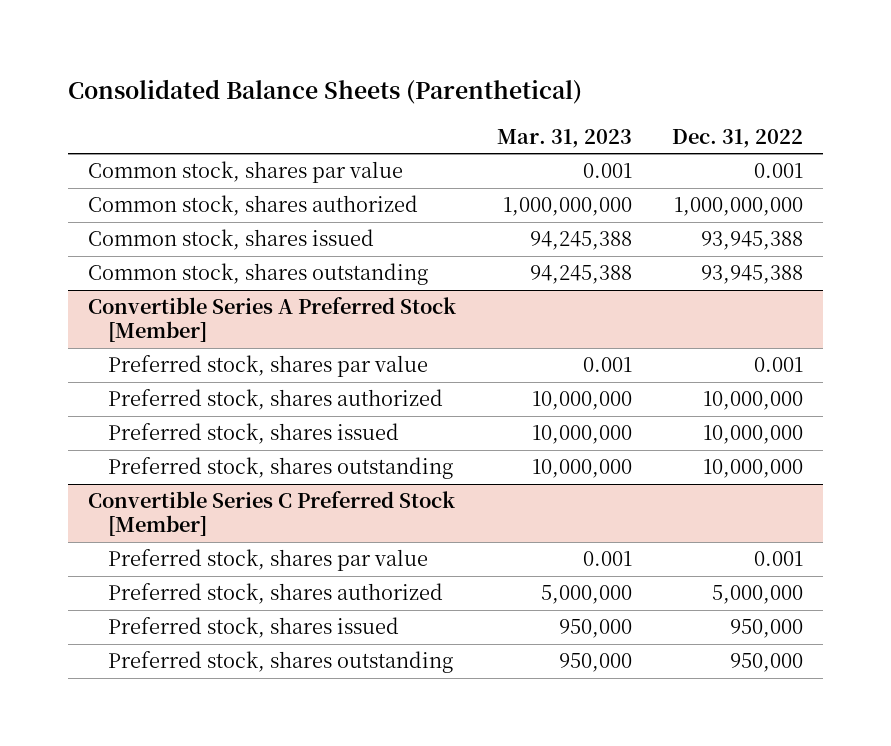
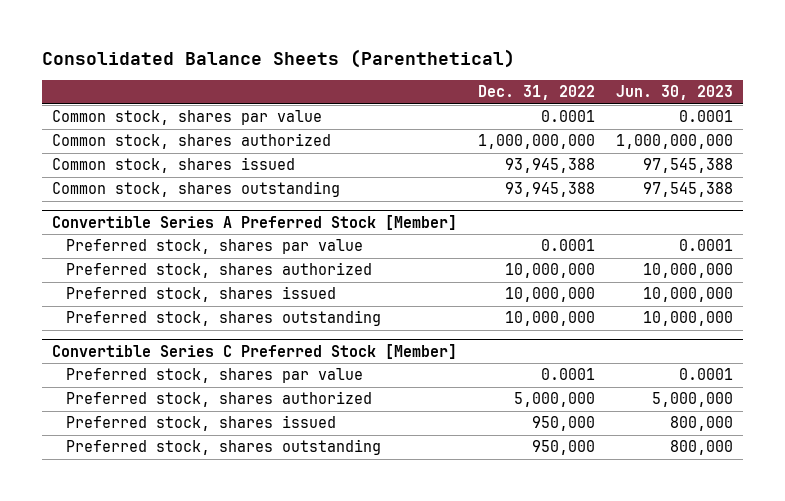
- | Mar. 31, 2023 | Dec. 31, 2022
+ | Dec. 31, 2022 | Jun. 30, 2023
- Common stock, shares par value | 0.001 | 0.001
+ Common stock, shares par value | 0.0001 | 0.0001
@ Convertible Series A Preferred Stock [Member]
- Preferred stock, shares par value | 0.001 | 0.001
+ Preferred stock, shares par value | 0.0001 | 0.0001
@ Convertible Series C Preferred Stock [Member]
- Preferred stock, shares par value | 0.001 | 0.001
+ Preferred stock, shares par value | 0.0001 | 0.0001

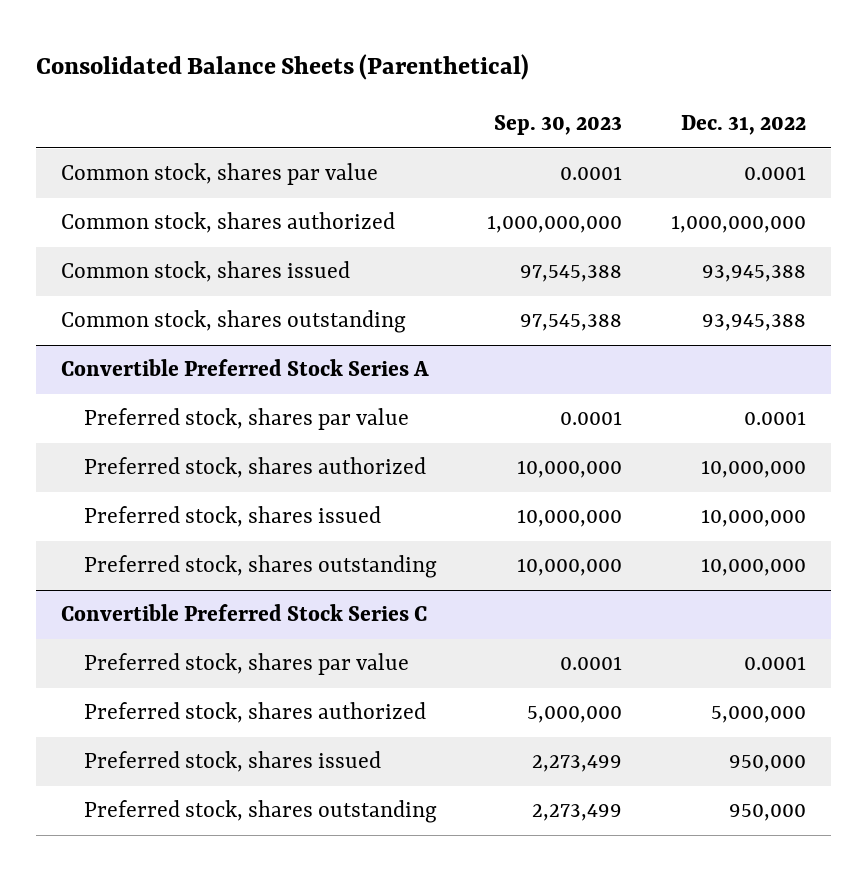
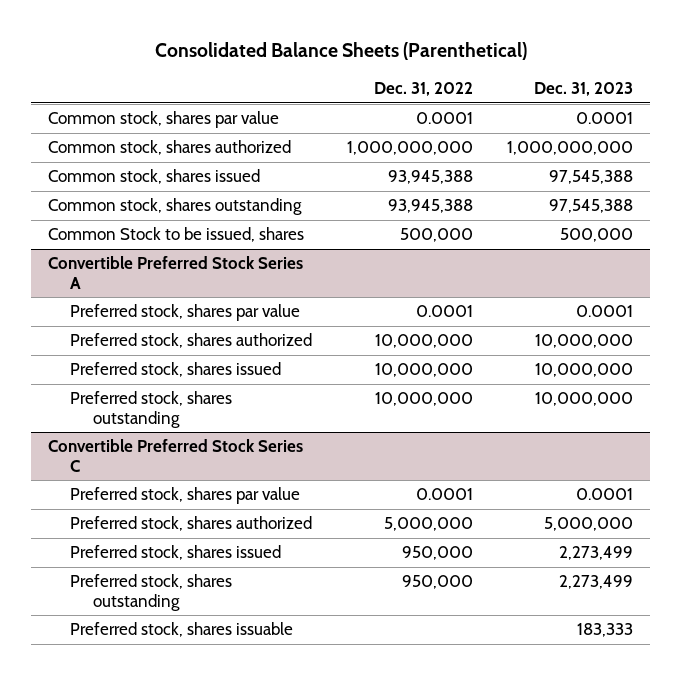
- | Sep. 30, 2023 | Dec. 31, 2022
+ | Dec. 31, 2022 | Dec. 31, 2023
+ Common Stock to be issued, shares | 500,000 | 500,000
@ Convertible Preferred Stock Series C
+ Preferred stock, shares issuable | | 183,333

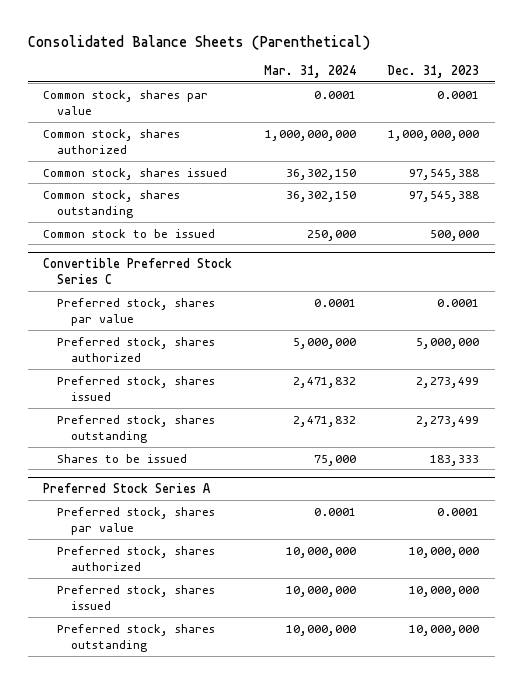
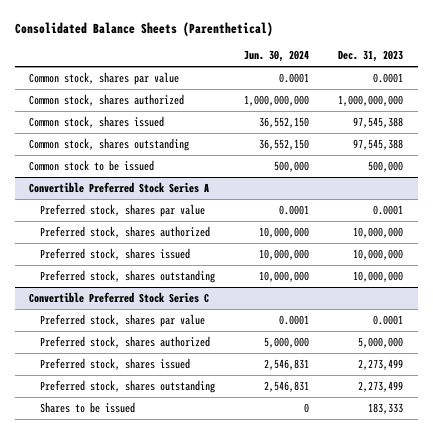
- | Mar. 31, 2024 | Dec. 31, 2023
+ | Jun. 30, 2024 | Dec. 31, 2023
+ Convertible Preferred Stock Series A
+ Preferred stock, shares par value | 0.0001 | 0.0001
+ Preferred stock, shares authorized | 10,000,000 | 10,000,000
+ Preferred stock, shares issued | 10,000,000 | 10,000,000
+ Preferred stock, shares outstanding | 10,000,000 | 10,000,000
- Preferred Stock Series A
- Preferred stock, shares par value | 0.0001 | 0.0001
- Preferred stock, shares authorized | 10,000,000 | 10,000,000
- Preferred stock, shares issued | 10,000,000 | 10,000,000
- Preferred stock, shares outstanding | 10,000,000 | 10,000,000

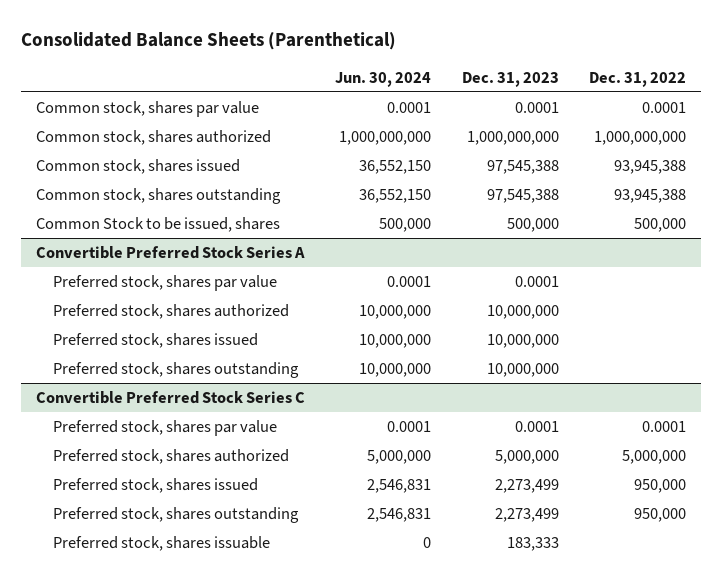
- | Jun. 30, 2024 | Dec. 31, 2023
+ | Jun. 30, 2024 | Dec. 31, 2023 | Dec. 31, 2022
- Common stock to be issued | 500,000 | 500,000
+ Common Stock to be issued, shares | 500,000 | 500,000 | 500,000
@ Convertible Preferred Stock Series C
- Shares to be issued | 0 | 183,333
+ Preferred stock, shares issuable | 0 | 183,333 |

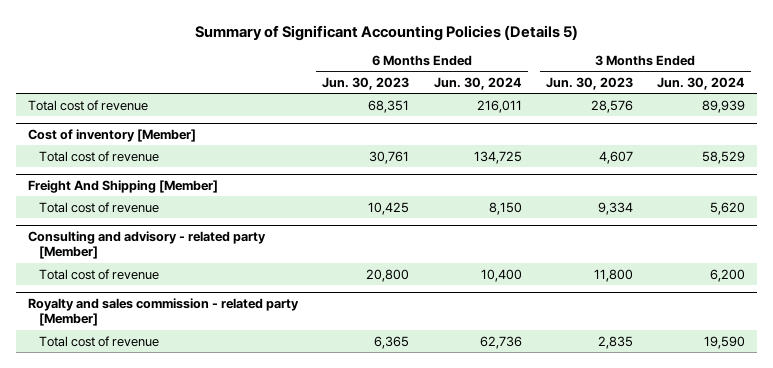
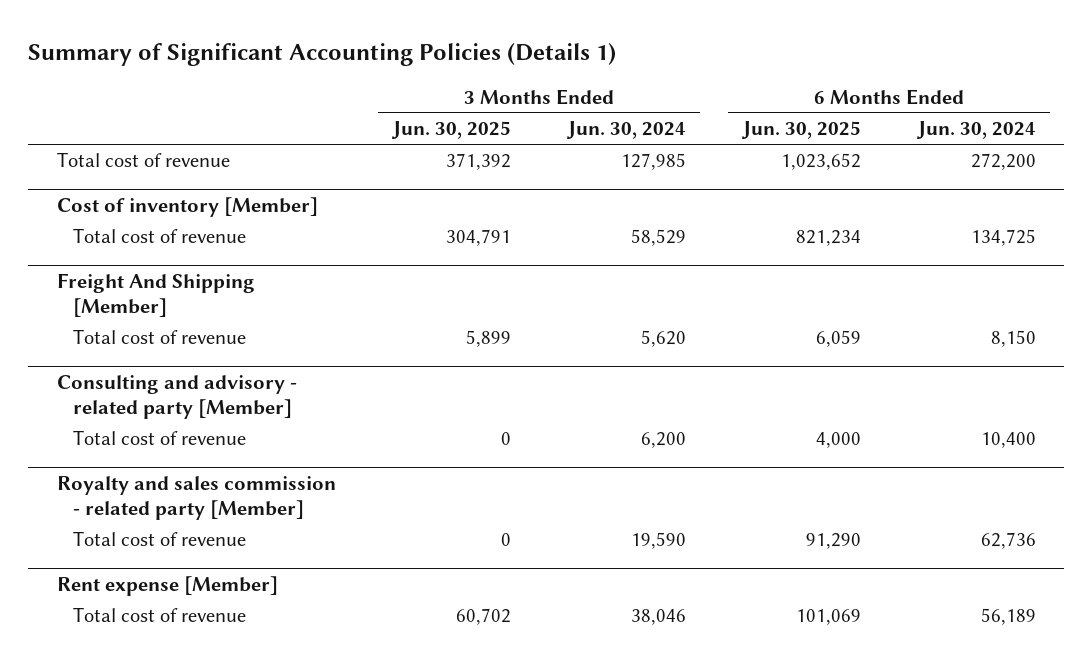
- Summary of Significant Accounting Policies (Details 5)
+ Summary of Significant Accounting Policies (Details 1)
- | 6 Months Ended Jun. 30, 2023 | 6 Months Ended Jun. 30, 2024 | 3 Months Ended Jun. 30, 2023 | 3 Months Ended Jun. 30, 2024
+ | 3 Months Ended Jun. 30, 2025 | 3 Months Ended Jun. 30, 2024 | 6 Months Ended Jun. 30, 2025 | 6 Months Ended Jun. 30, 2024
- Total cost of revenue | 68,351 | 216,011 | 28,576 | 89,939
+ Total cost of revenue | 371,392 | 127,985 | 1,023,652 | 272,200
+ Rent expense [Member]
+ Total cost of revenue | 60,702 | 38,046 | 101,069 | 56,189

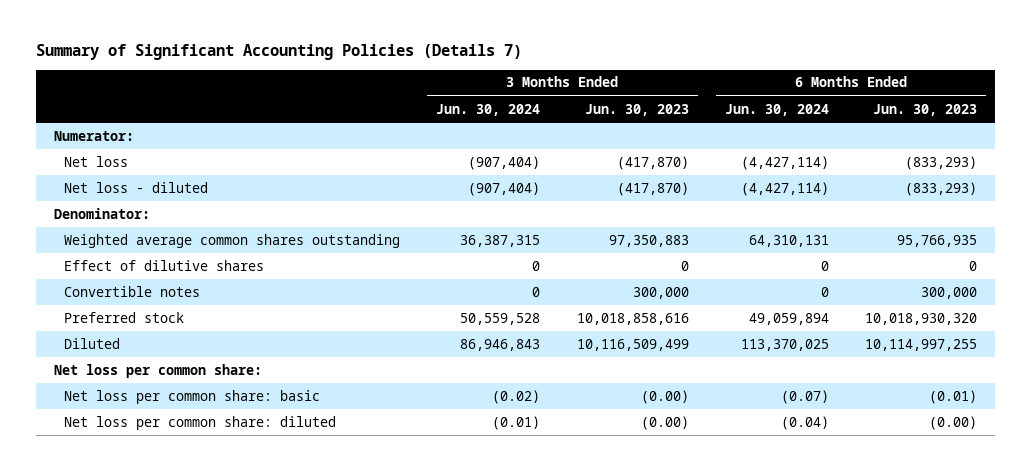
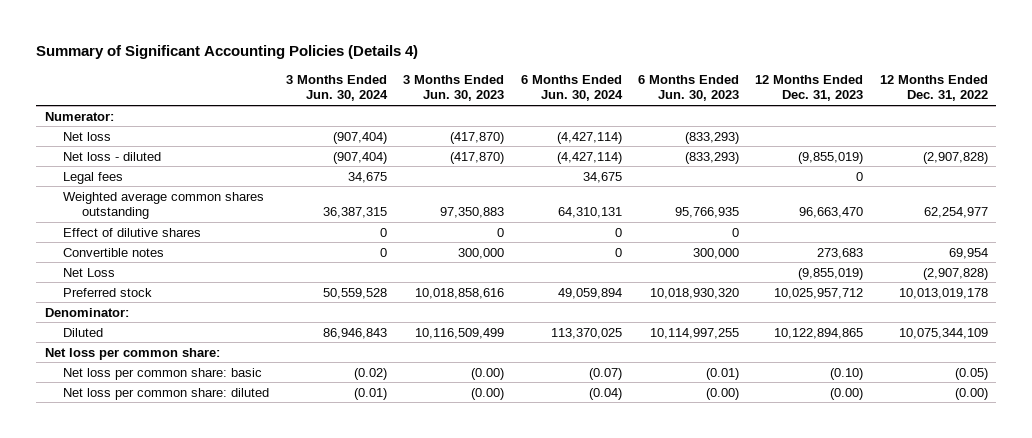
- Summary of Significant Accounting Policies (Details 7)
+ Summary of Significant Accounting Policies (Details 4)
- | 3 Months Ended Jun. 30, 2024 | 3 Months Ended Jun. 30, 2023 | 6 Months Ended Jun. 30, 2024 | 6 Months Ended Jun. 30, 2023
+ | 3 Months Ended Jun. 30, 2024 | 3 Months Ended Jun. 30, 2023 | 6 Months Ended Jun. 30, 2024 | 6 Months Ended Jun. 30, 2023 | 12 Months Ended Dec. 31, 2023 | 12 Months Ended Dec. 31, 2022
+ Legal fees | 34,675 | | 34,675 | | 0 |
+ Net Loss | | | | | (9,855,019) | (2,907,828)
moved down: Denominator:

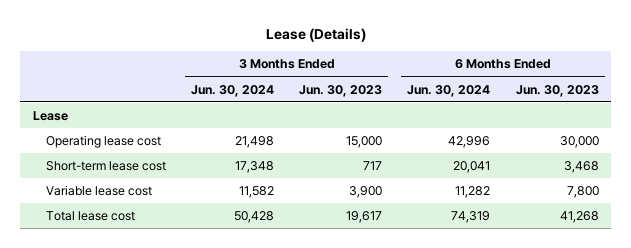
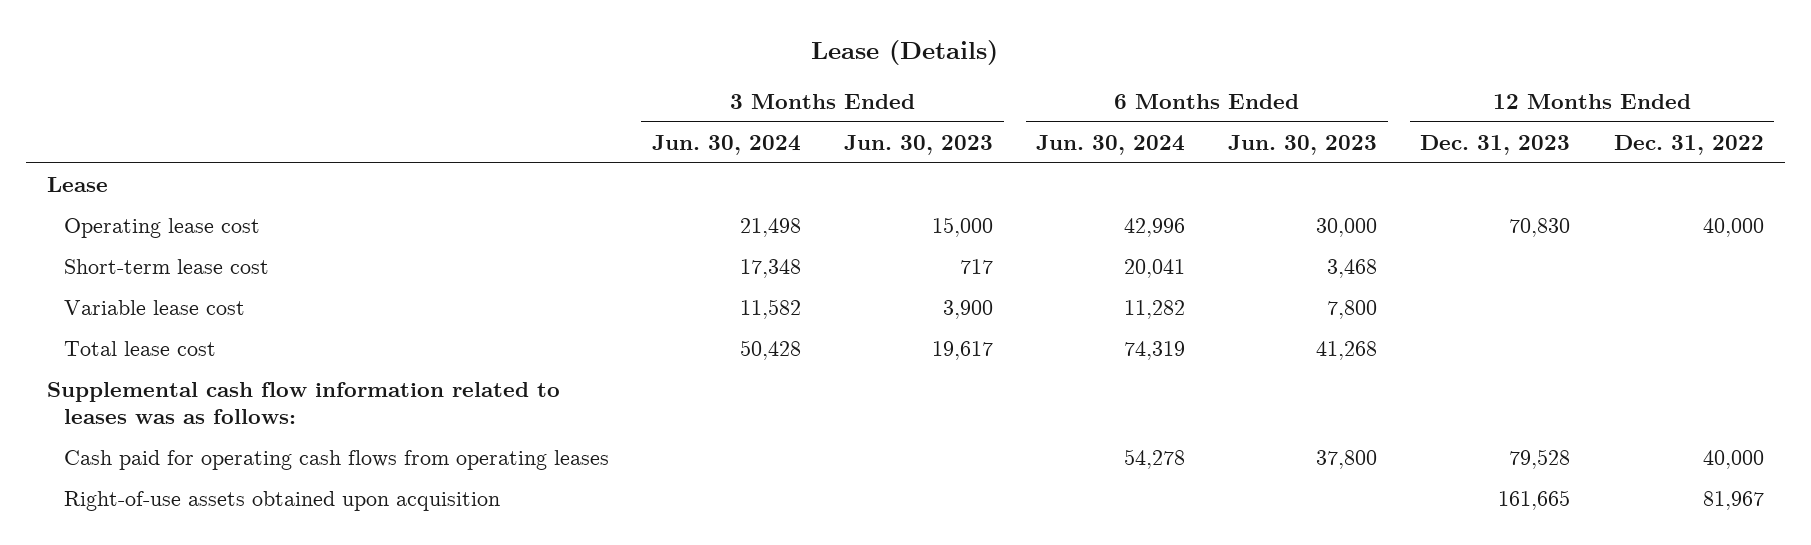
- | 3 Months Ended Jun. 30, 2024 | 3 Months Ended Jun. 30, 2023 | 6 Months Ended Jun. 30, 2024 | 6 Months Ended Jun. 30, 2023
+ | 3 Months Ended Jun. 30, 2024 | 3 Months Ended Jun. 30, 2023 | 6 Months Ended Jun. 30, 2024 | 6 Months Ended Jun. 30, 2023 | 12 Months Ended Dec. 31, 2023 | 12 Months Ended Dec. 31, 2022
+ Supplemental cash flow information related to leases was as follows:
+ Cash paid for operating cash flows from operating leases | | | 54,278 | 37,800 | 79,528 | 40,000
+ Right-of-use assets obtained upon acquisition | | | | | 161,665 | 81,967

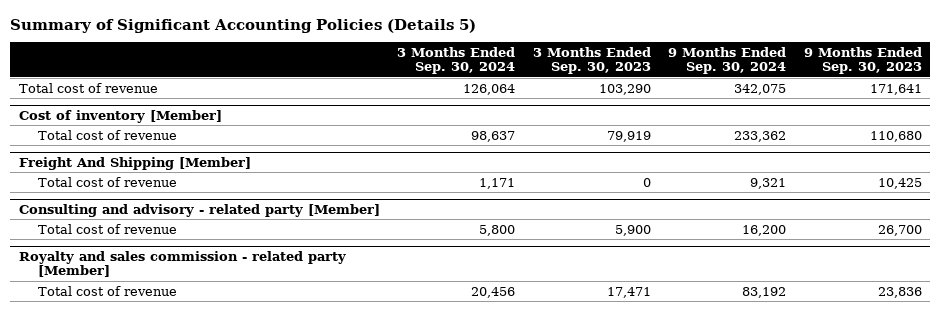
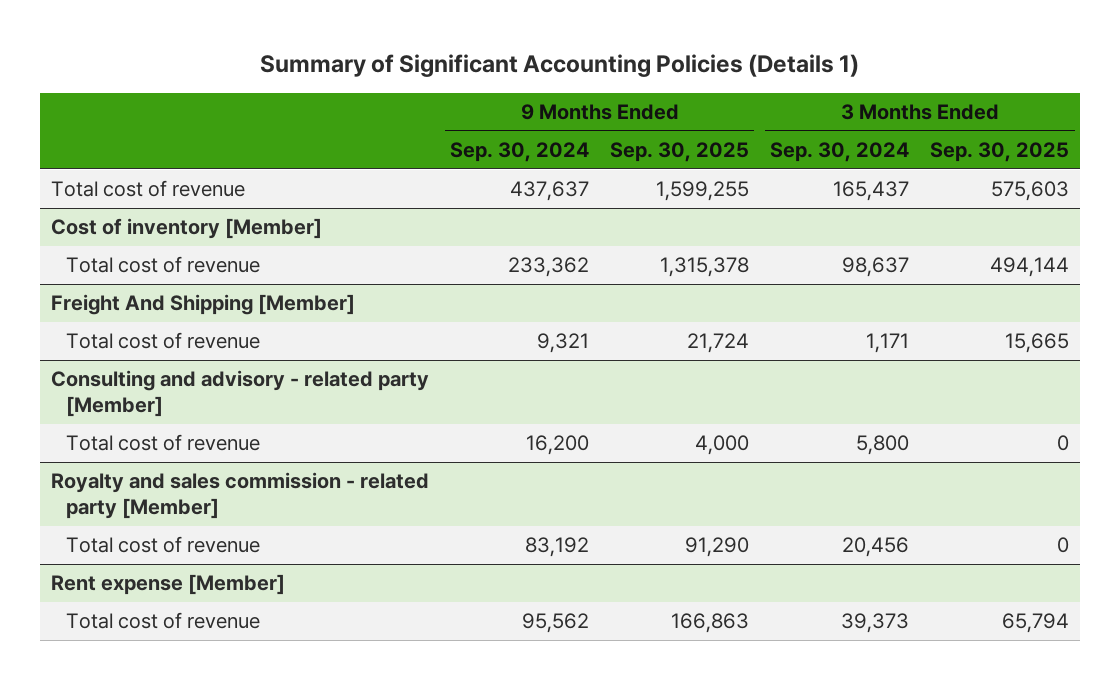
- Summary of Significant Accounting Policies (Details 5)
+ Summary of Significant Accounting Policies (Details 1)
- | 3 Months Ended Sep. 30, 2024 | 3 Months Ended Sep. 30, 2023 | 9 Months Ended Sep. 30, 2024 | 9 Months Ended Sep. 30, 2023
+ | 9 Months Ended Sep. 30, 2024 | 9 Months Ended Sep. 30, 2025 | 3 Months Ended Sep. 30, 2024 | 3 Months Ended Sep. 30, 2025
- Total cost of revenue | 126,064 | 103,290 | 342,075 | 171,641
+ Total cost of revenue | 437,637 | 1,599,255 | 165,437 | 575,603
+ Rent expense [Member]
+ Total cost of revenue | 95,562 | 166,863 | 39,373 | 65,794

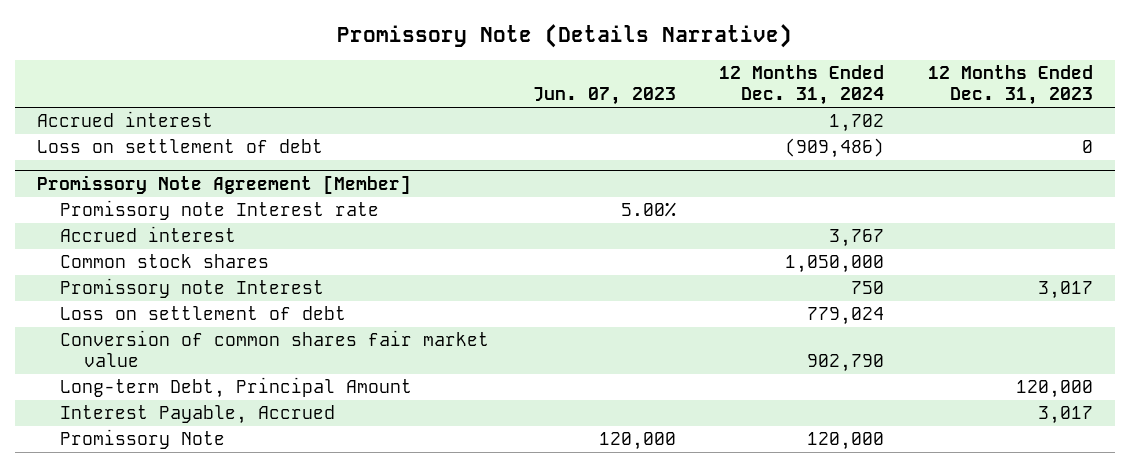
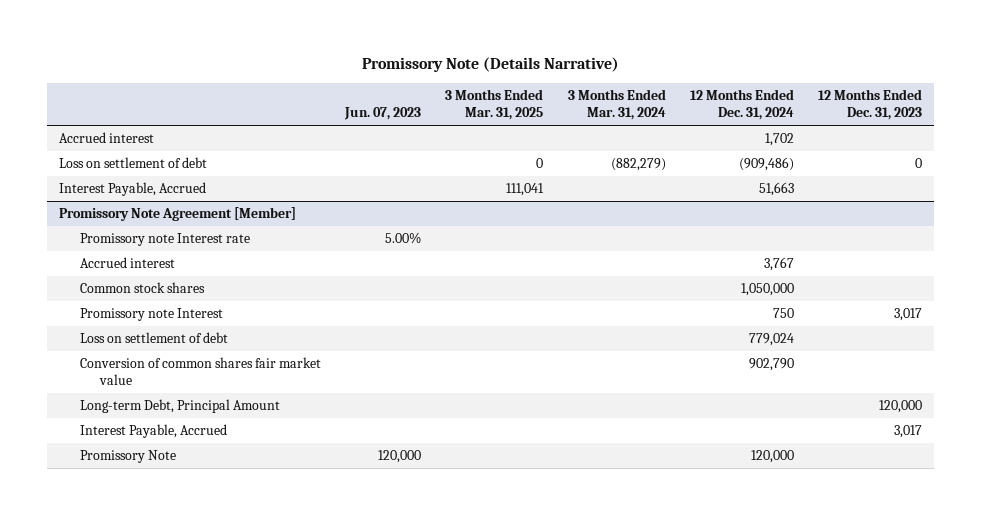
- | Jun. 07, 2023 | 12 Months Ended Dec. 31, 2024 | 12 Months Ended Dec. 31, 2023
+ | Jun. 07, 2023 | 3 Months Ended Mar. 31, 2025 | 3 Months Ended Mar. 31, 2024 | 12 Months Ended Dec. 31, 2024 | 12 Months Ended Dec. 31, 2023
+ Interest Payable, Accrued | | 111,041 | | 51,663 |

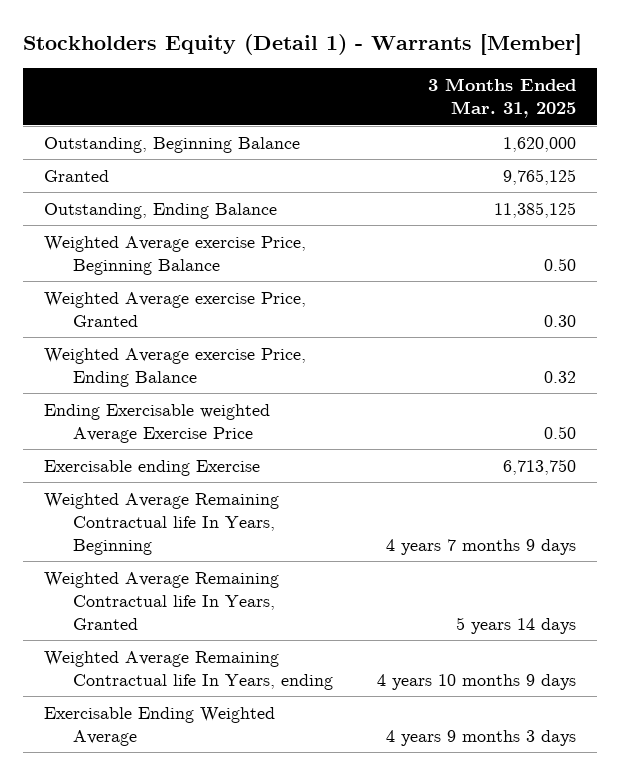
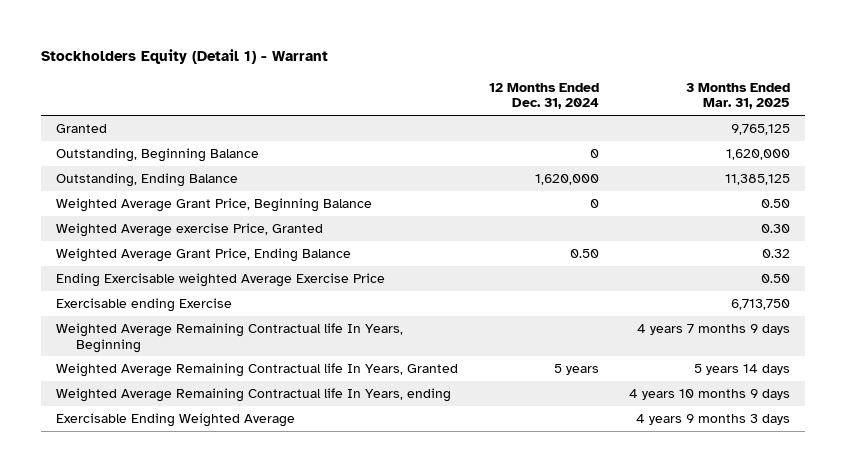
- Stockholders Equity (Detail 1) - Warrants [Member]
+ Stockholders Equity (Detail 1) - Warrant
- | 3 Months Ended Mar. 31, 2025
+ | 12 Months Ended Dec. 31, 2024 | 3 Months Ended Mar. 31, 2025
moved down: Outstanding, Beginning Balance | 0 | 1,620,000
- Weighted Average exercise Price, Beginning Balance | 0.50
+ Weighted Average Grant Price, Beginning Balance | 0 | 0.50
- Weighted Average exercise Price, Ending Balance | 0.32
+ Weighted Average Grant Price, Ending Balance | 0.50 | 0.32

